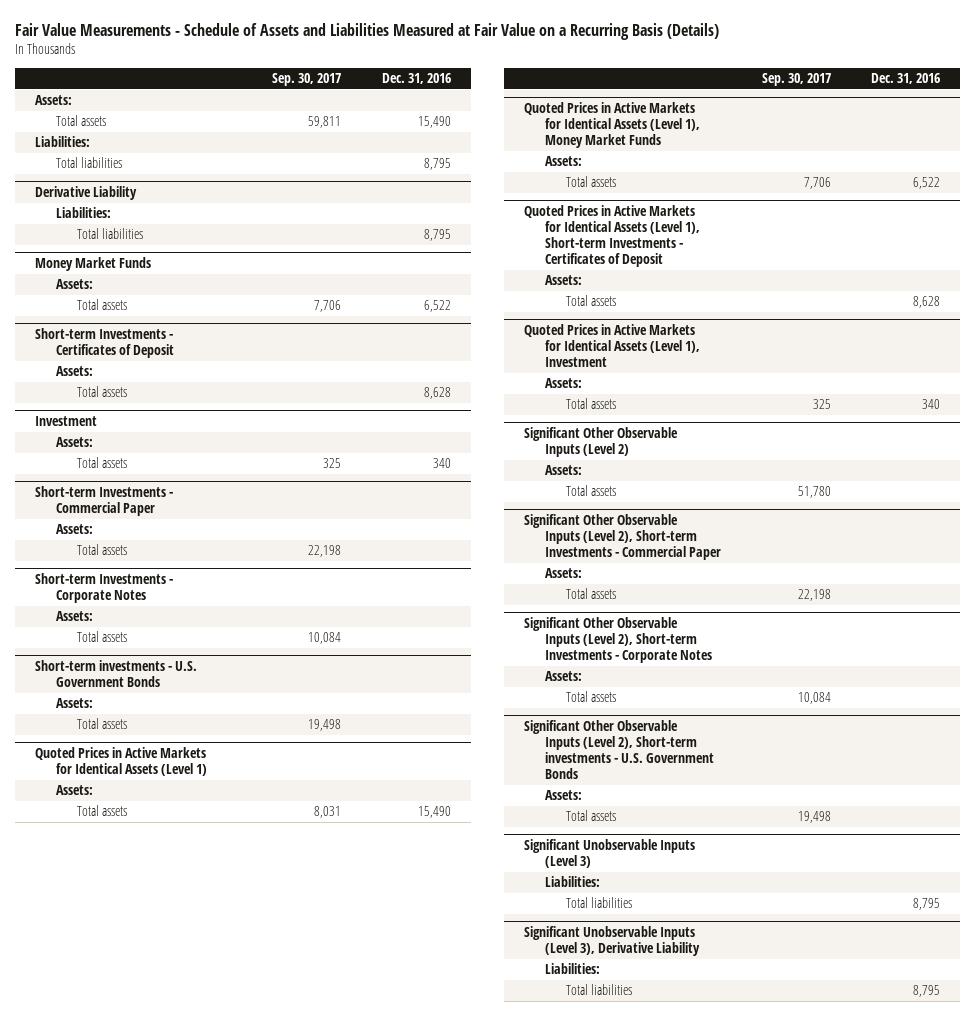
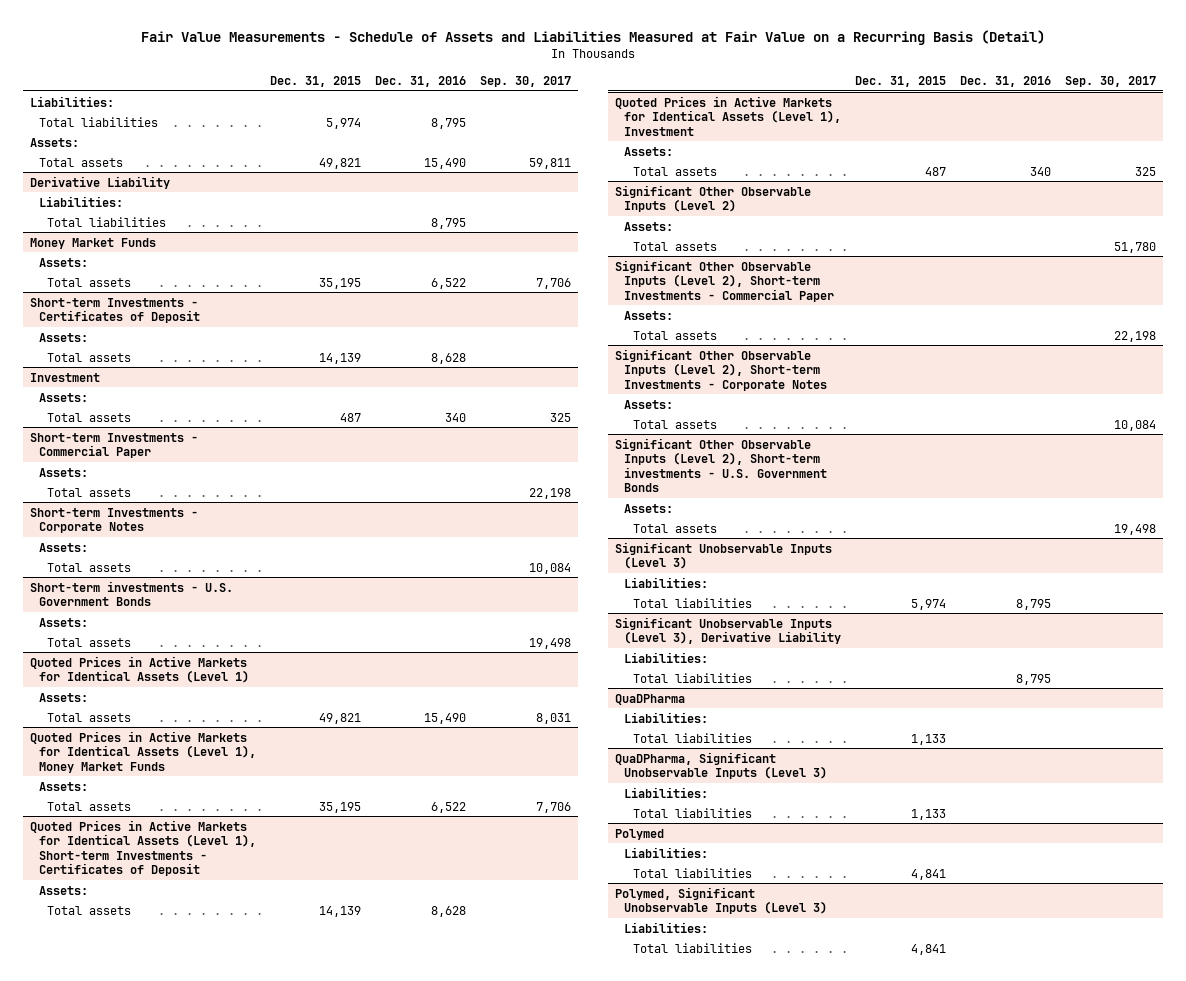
- Fair Value Measurements - Schedule of Assets and Liabilities Measured at Fair Value on a Recurring Basis (Details)
+ Fair Value Measurements - Schedule of Assets and Liabilities Measured at Fair Value on a Recurring Basis (Detail)
- | Sep. 30, 2017 | Dec. 31, 2016
+ | Dec. 31, 2015 | Dec. 31, 2016 | Sep. 30, 2017
moved down: Assets:
moved down: Total assets | 49,821 | 15,490 | 59,811
+ QuaDPharma
+ Liabilities:
+ Total liabilities | 1,133 | |
+ QuaDPharma, Significant Unobservable Inputs (Level 3)
+ Liabilities:
+ Total liabilities | 1,133 | |
+ Polymed
+ Liabilities:
+ Total liabilities | 4,841 | |
+ Polymed, Significant Unobservable Inputs (Level 3)
+ Liabilities:
+ Total liabilities | 4,841 | |

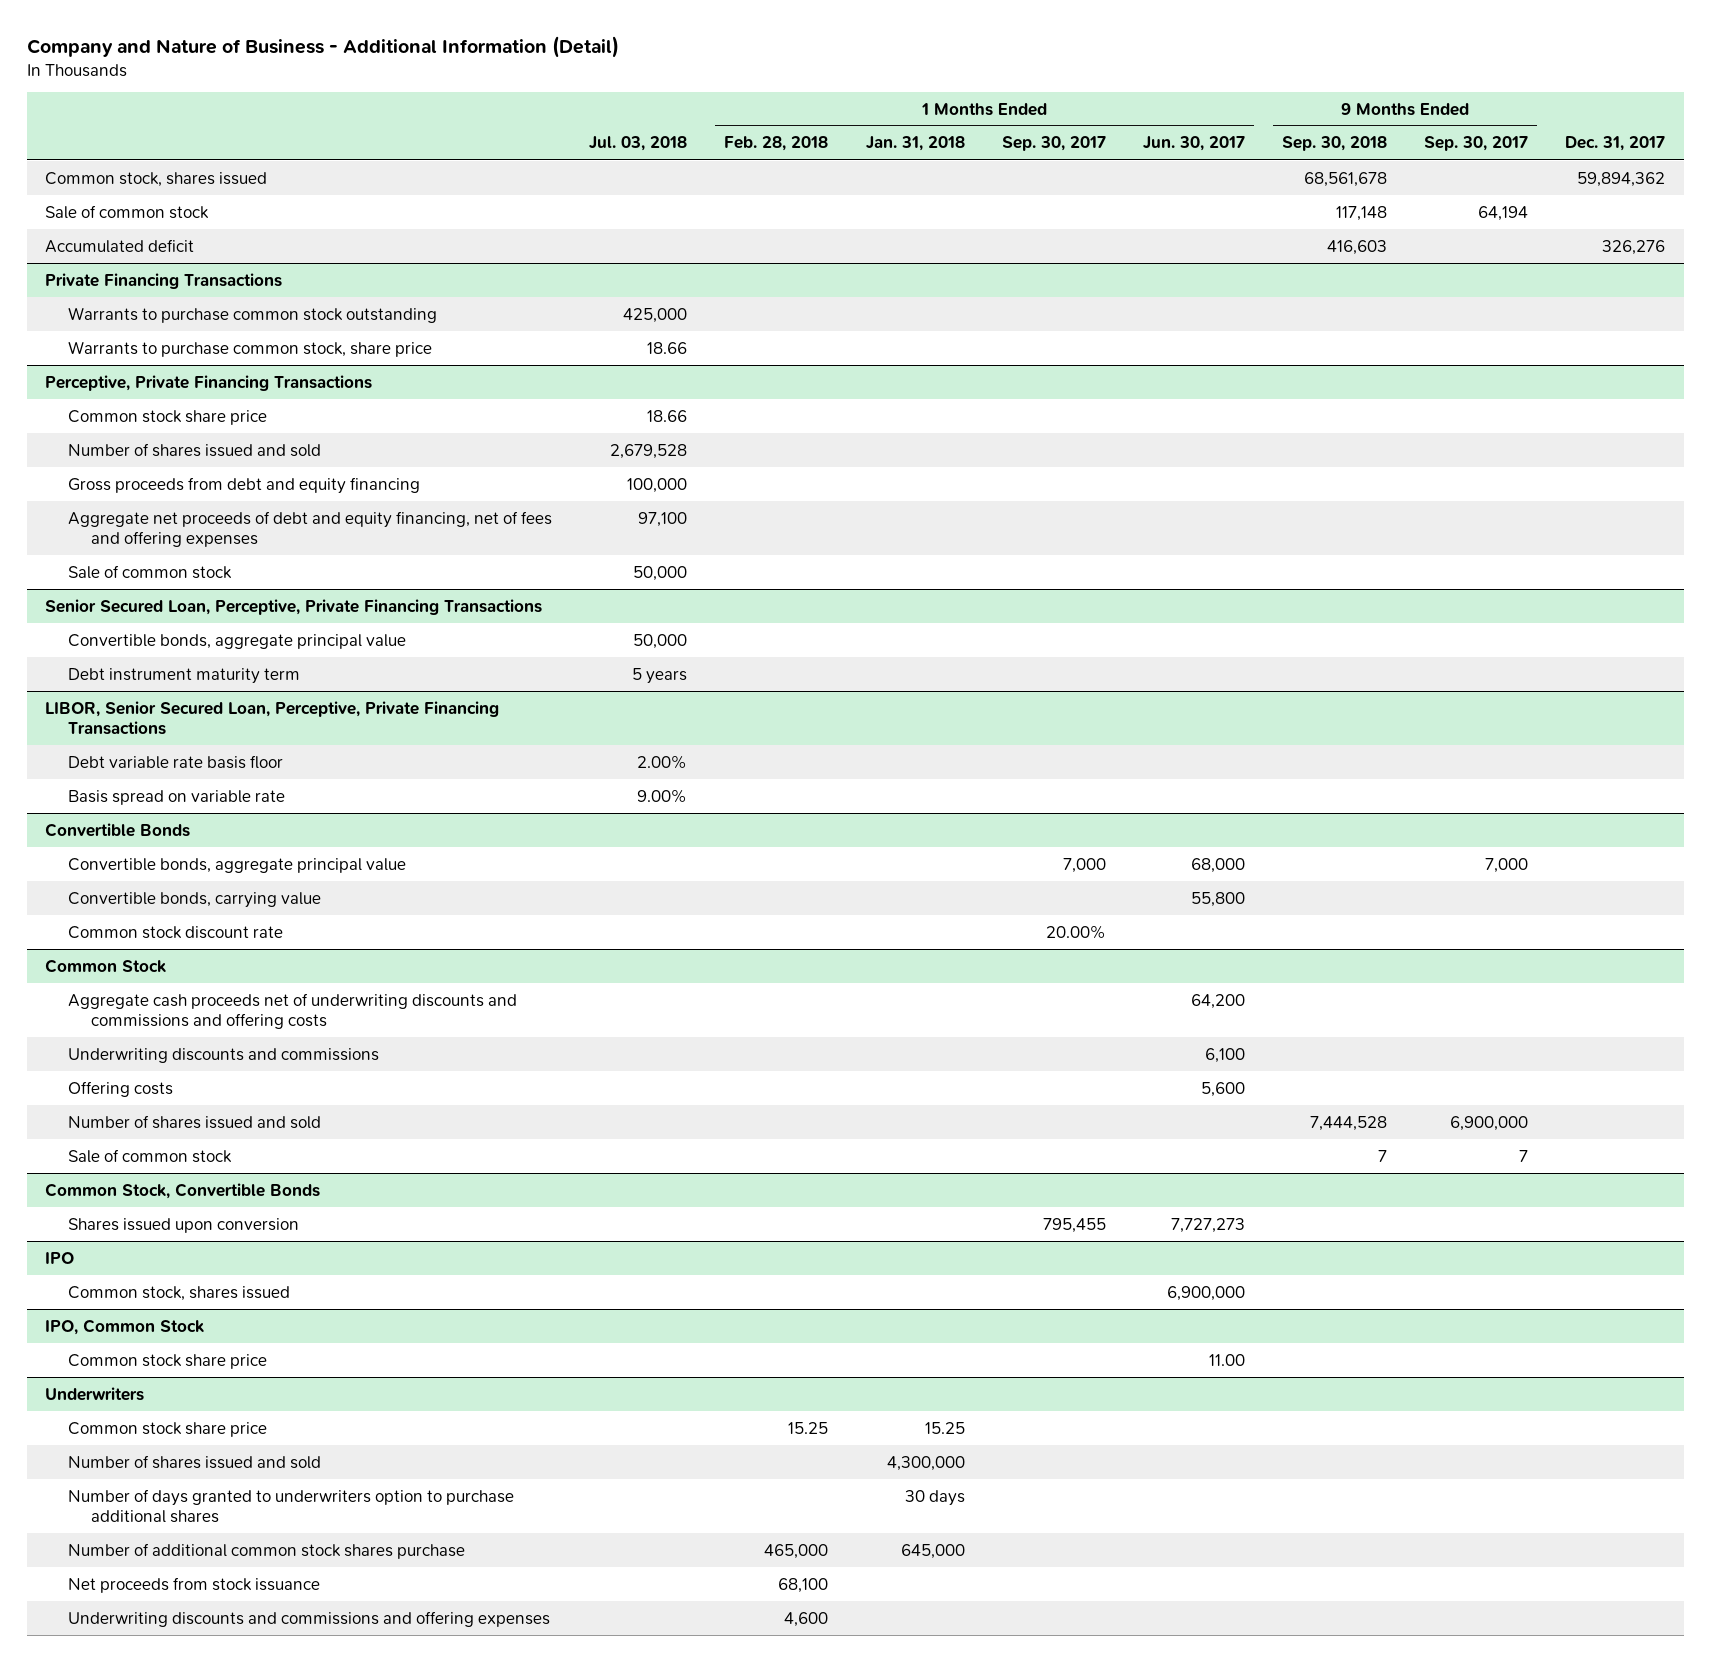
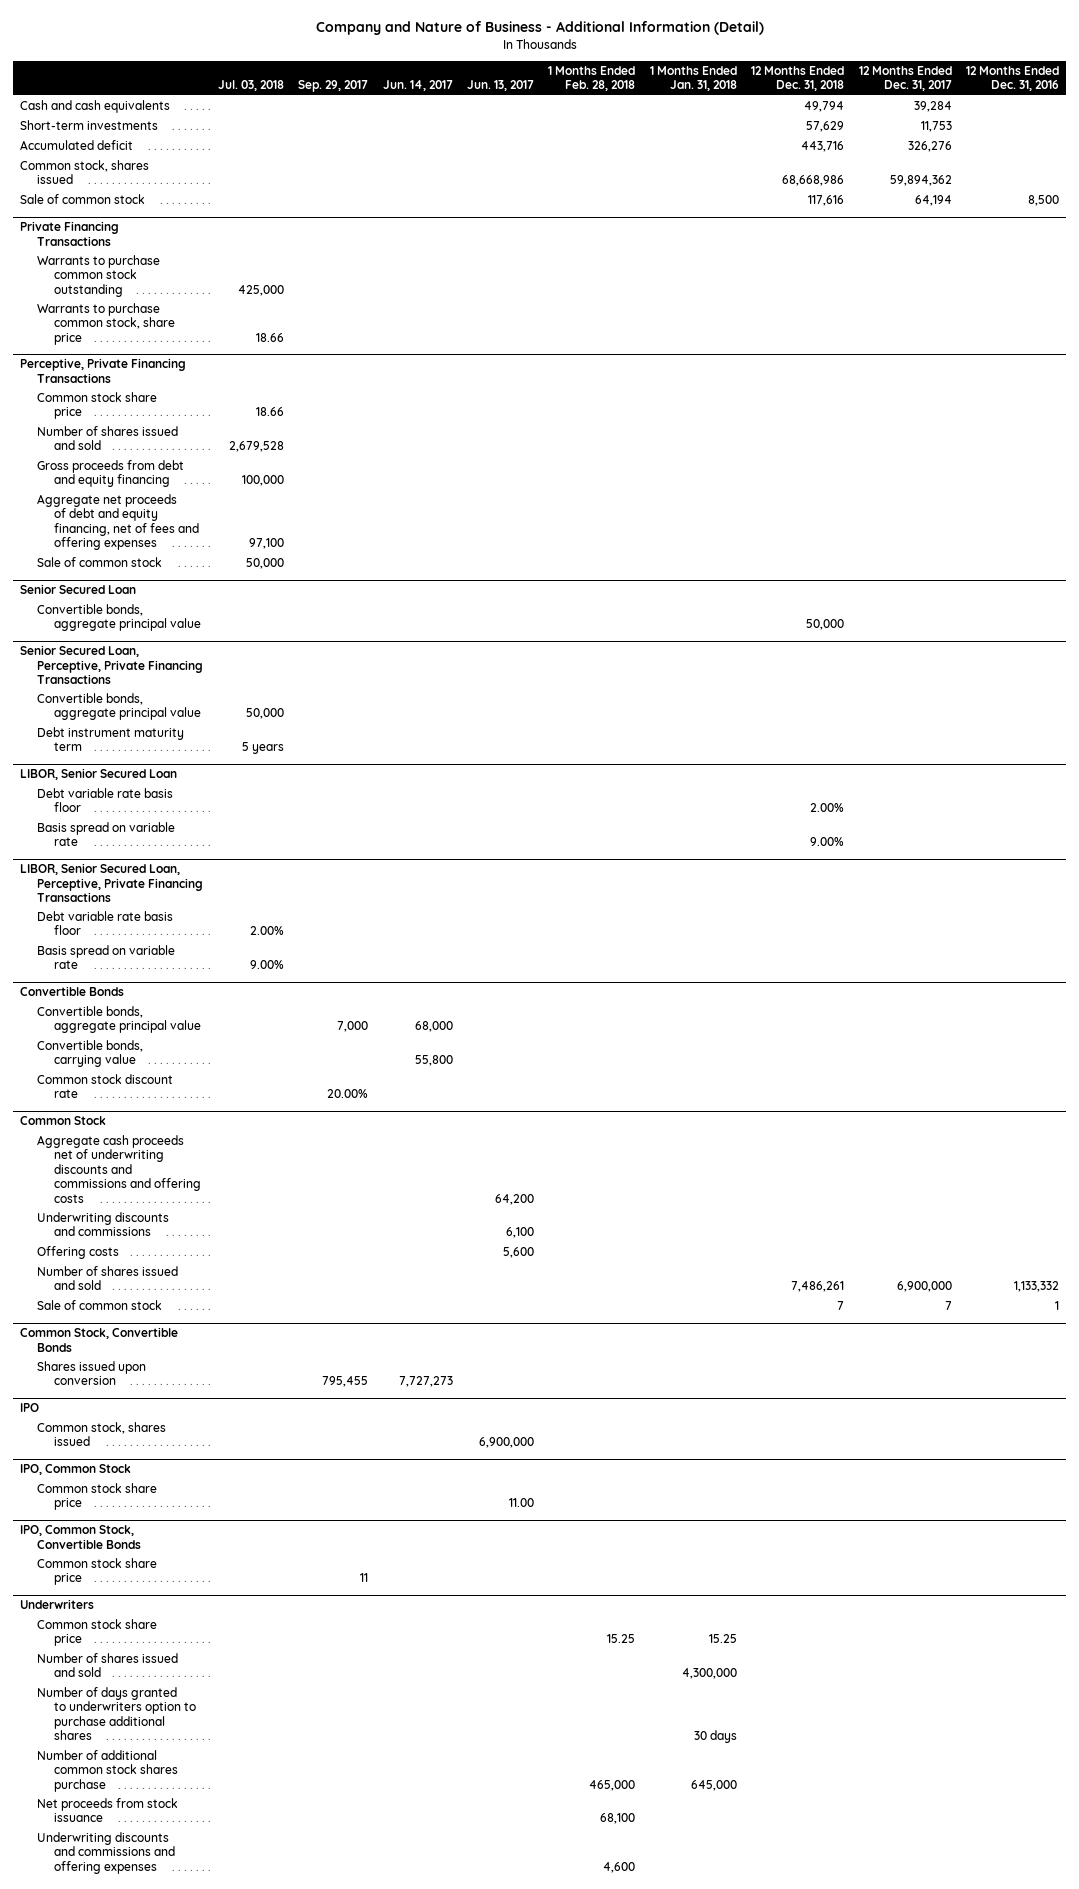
- | Jul. 03, 2018 | 1 Months Ended Feb. 28, 2018 | 1 Months Ended Jan. 31, 2018 | 1 Months Ended Sep. 30, 2017 | 1 Months Ended Jun. 30, 2017 | 9 Months Ended Sep. 30, 2018 | 9 Months Ended Sep. 30, 2017 | Dec. 31, 2017
+ | Jul. 03, 2018 | Sep. 29, 2017 | Jun. 14, 2017 | Jun. 13, 2017 | 1 Months Ended Feb. 28, 2018 | 1 Months Ended Jan. 31, 2018 | 12 Months Ended Dec. 31, 2018 | 12 Months Ended Dec. 31, 2017 | 12 Months Ended Dec. 31, 2016
+ Cash and cash equivalents | | | | | | | 49,794 | 39,284 |
+ Short-term investments | | | | | | | 57,629 | 11,753 |
moved up: Accumulated deficit | | | | | | | 443,716 | 326,276 |
+ Senior Secured Loan
+ Convertible bonds, aggregate principal value | | | | | | | 50,000 | |
+ LIBOR, Senior Secured Loan
+ Debt variable rate basis floor | | | | | | | 2.00% | |
+ Basis spread on variable rate | | | | | | | 9.00% | |
+ IPO, Common Stock, Convertible Bonds
+ Common stock share price | | 11 | | | | | | |

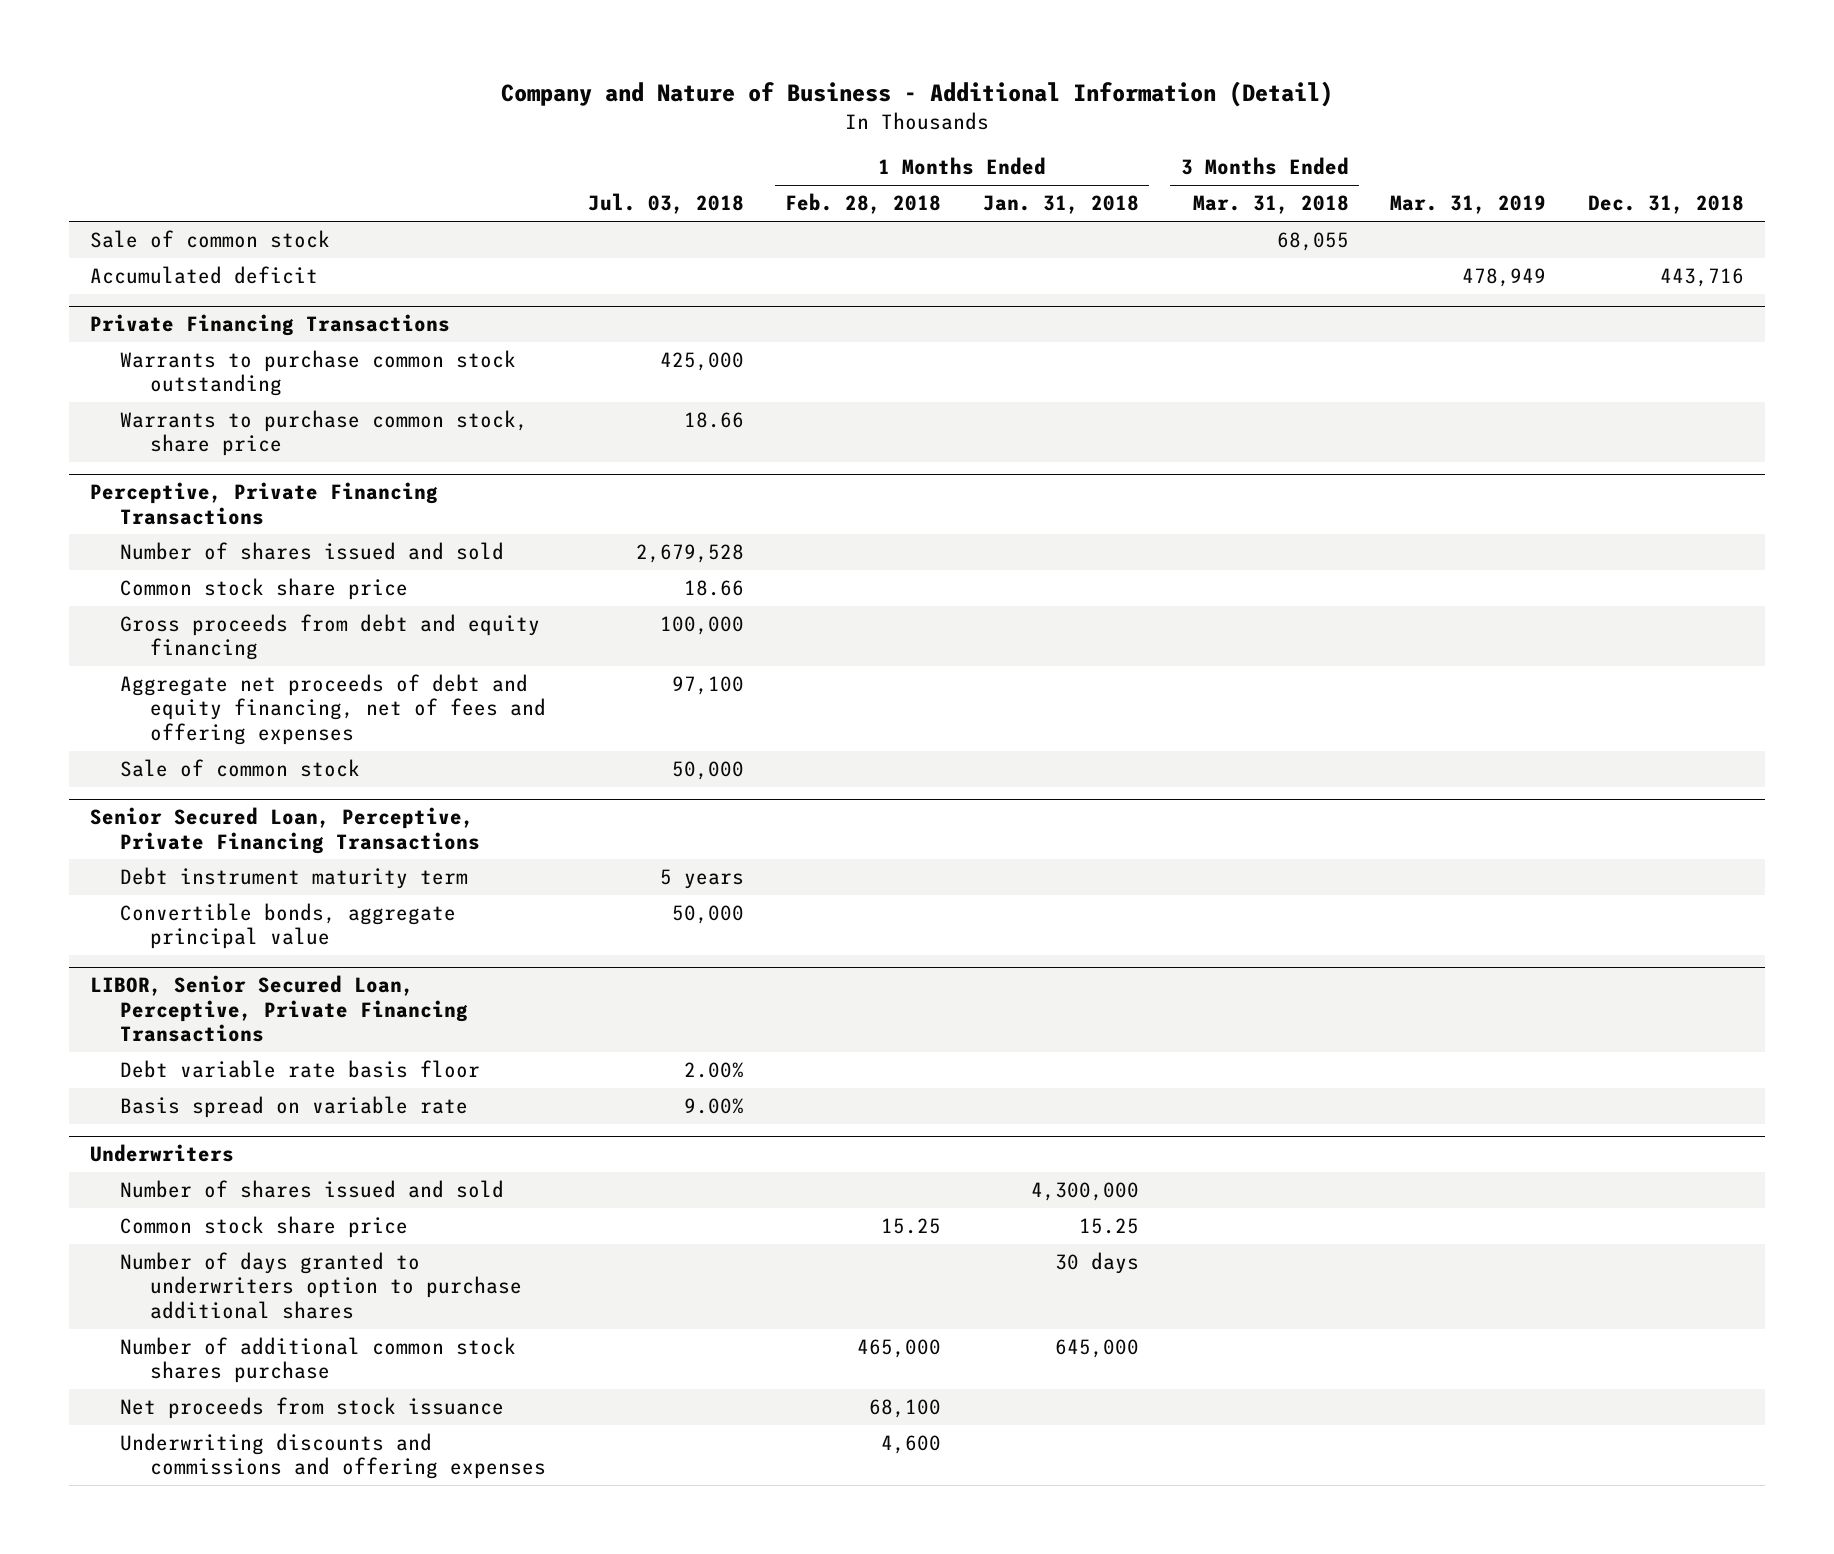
- | Jul. 03, 2018 | Sep. 29, 2017 | Jun. 14, 2017 | Jun. 13, 2017 | 1 Months Ended Feb. 28, 2018 | 1 Months Ended Jan. 31, 2018 | 12 Months Ended Dec. 31, 2018 | 12 Months Ended Dec. 31, 2017 | 12 Months Ended Dec. 31, 2016
+ | Jul. 03, 2018 | 1 Months Ended Feb. 28, 2018 | 1 Months Ended Jan. 31, 2018 | 3 Months Ended Mar. 31, 2018 | Mar. 31, 2019 | Dec. 31, 2018
- Cash and cash equivalents | | | | | | | 49,794 | 39,284 |
- Short-term investments | | | | | | | 57,629 | 11,753 |
- Common stock, shares issued | | | | | | | 68,668,986 | 59,894,362 |
moved down: Accumulated deficit | | | | | 478,949 | 443,716
@ Perceptive, Private Financing Transactions
moved down: Common stock share price | 18.66 | | | | |
- Senior Secured Loan
- Convertible bonds, aggregate principal value | | | | | | | 50,000 | |
- LIBOR, Senior Secured Loan
- Debt variable rate basis floor | | | | | | | 2.00% | |
- Basis spread on variable rate | | | | | | | 9.00% | |
@ Senior Secured Loan, Perceptive, Private Financing Transactions
moved down: Convertible bonds, aggregate principal value | 50,000 | | | | |
- Convertible Bonds
- Convertible bonds, aggregate principal value | | 7,000 | 68,000 | | | | | |
- Convertible bonds, carrying value | | | 55,800 | | | | | |
- Common stock discount rate | | 20.00% | | | | | | |
- Common Stock
- Aggregate cash proceeds net of underwriting discounts and commissions and offering costs | | | | 64,200 | | | | |
- Underwriting discounts and commissions | | | | 6,100 | | | | |
- Offering costs | | | | 5,600 | | | | |
- Number of shares issued and sold | | | | | | | 7,486,261 | 6,900,000 | 1,133,332
- Sale of common stock | | | | | | | 7 | 7 | 1
- Common Stock, Convertible Bonds
- Shares issued upon conversion | | 795,455 | 7,727,273 | | | | | |
- IPO
- Common stock, shares issued | | | | 6,900,000 | | | | |
- IPO, Common Stock
- Common stock share price | | | | 11.00 | | | | |
- IPO, Common Stock, Convertible Bonds
- Common stock share price | | 11 | | | | | | |
@ Underwriters
moved down: Common stock share price | | 15.25 | 15.25 | | |

